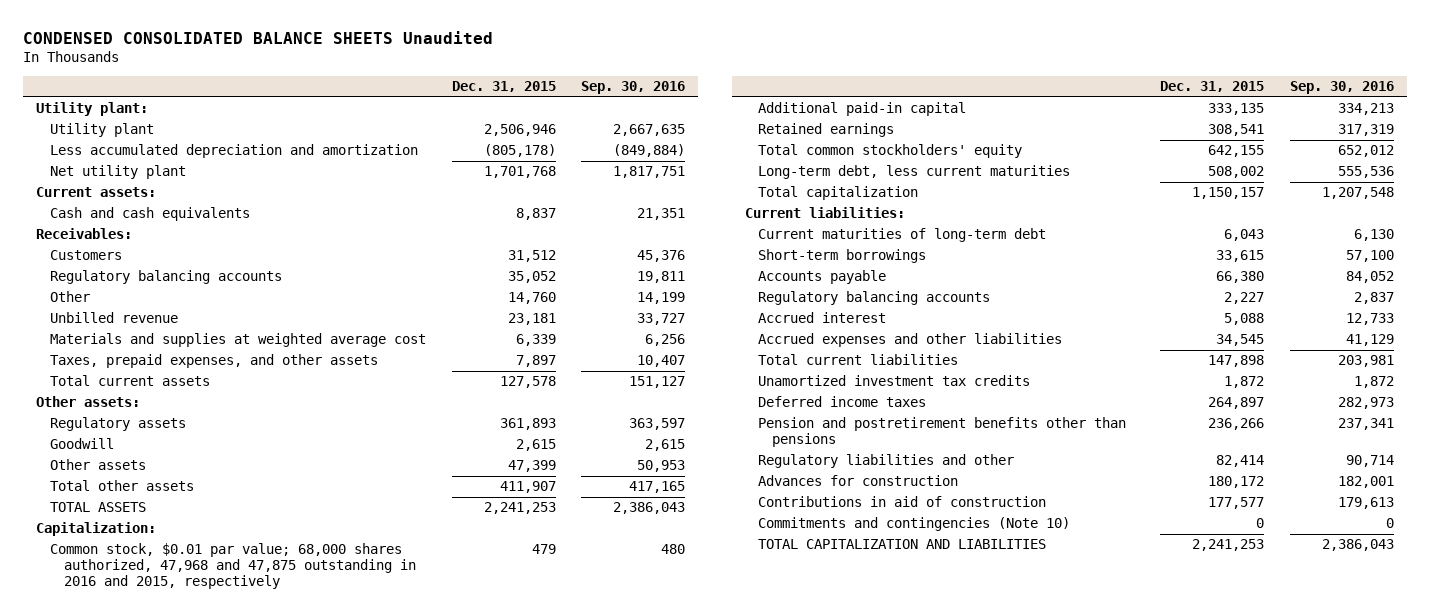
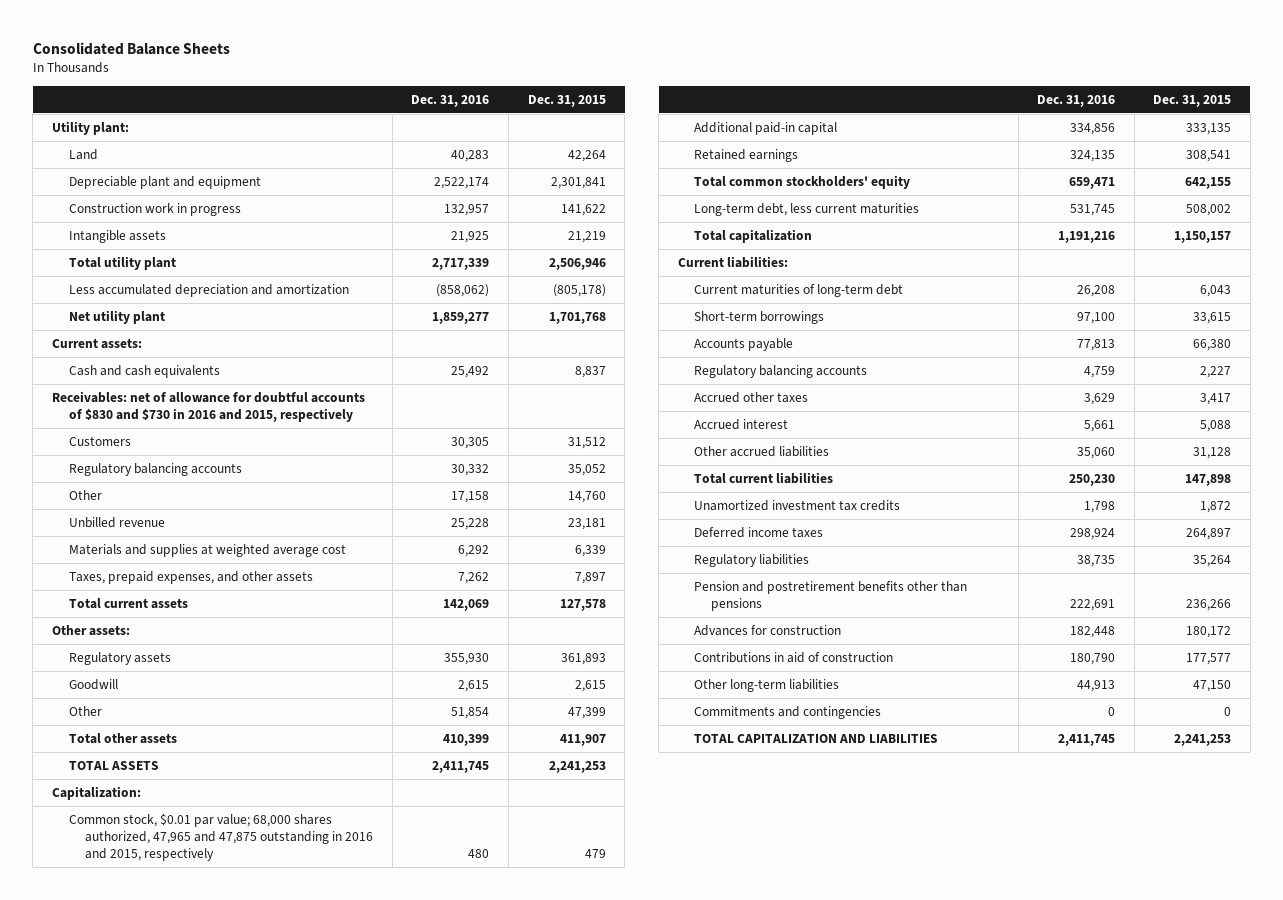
- CONDENSED CONSOLIDATED BALANCE SHEETS Unaudited
+ Consolidated Balance Sheets
- | Dec. 31, 2015 | Sep. 30, 2016
+ | Dec. 31, 2016 | Dec. 31, 2015
- Utility plant | 2,506,946 | 2,667,635
+ Land | 40,283 | 42,264
+ Depreciable plant and equipment | 2,522,174 | 2,301,841
+ Construction work in progress | 132,957 | 141,622
+ Intangible assets | 21,925 | 21,219
+ Total utility plant | 2,717,339 | 2,506,946
- Receivables:
+ Receivables: net of allowance for doubtful accounts of $830 and $730 in 2016 and 2015, respectively
- Other assets | 47,399 | 50,953
+ Other | 51,854 | 47,399
- Common stock, $0.01 par value; 68,000 shares authorized, 47,968 and 47,875 outstanding in 2016 and 2015, respectively | 479 | 480
+ Common stock, $0.01 par value; 68,000 shares authorized, 47,965 and 47,875 outstanding in 2016 and 2015, respectively | 480 | 479
+ Accrued other taxes | 3,629 | 3,417
- Accrued expenses and other liabilities | 34,545 | 41,129
+ Other accrued liabilities | 35,060 | 31,128
+ Regulatory liabilities | 38,735 | 35,264
- Regulatory liabilities and other | 82,414 | 90,714
- Commitments and contingencies (Note 10) | 0 | 0
+ Other long-term liabilities | 44,913 | 47,150
+ Commitments and contingencies | 0 | 0

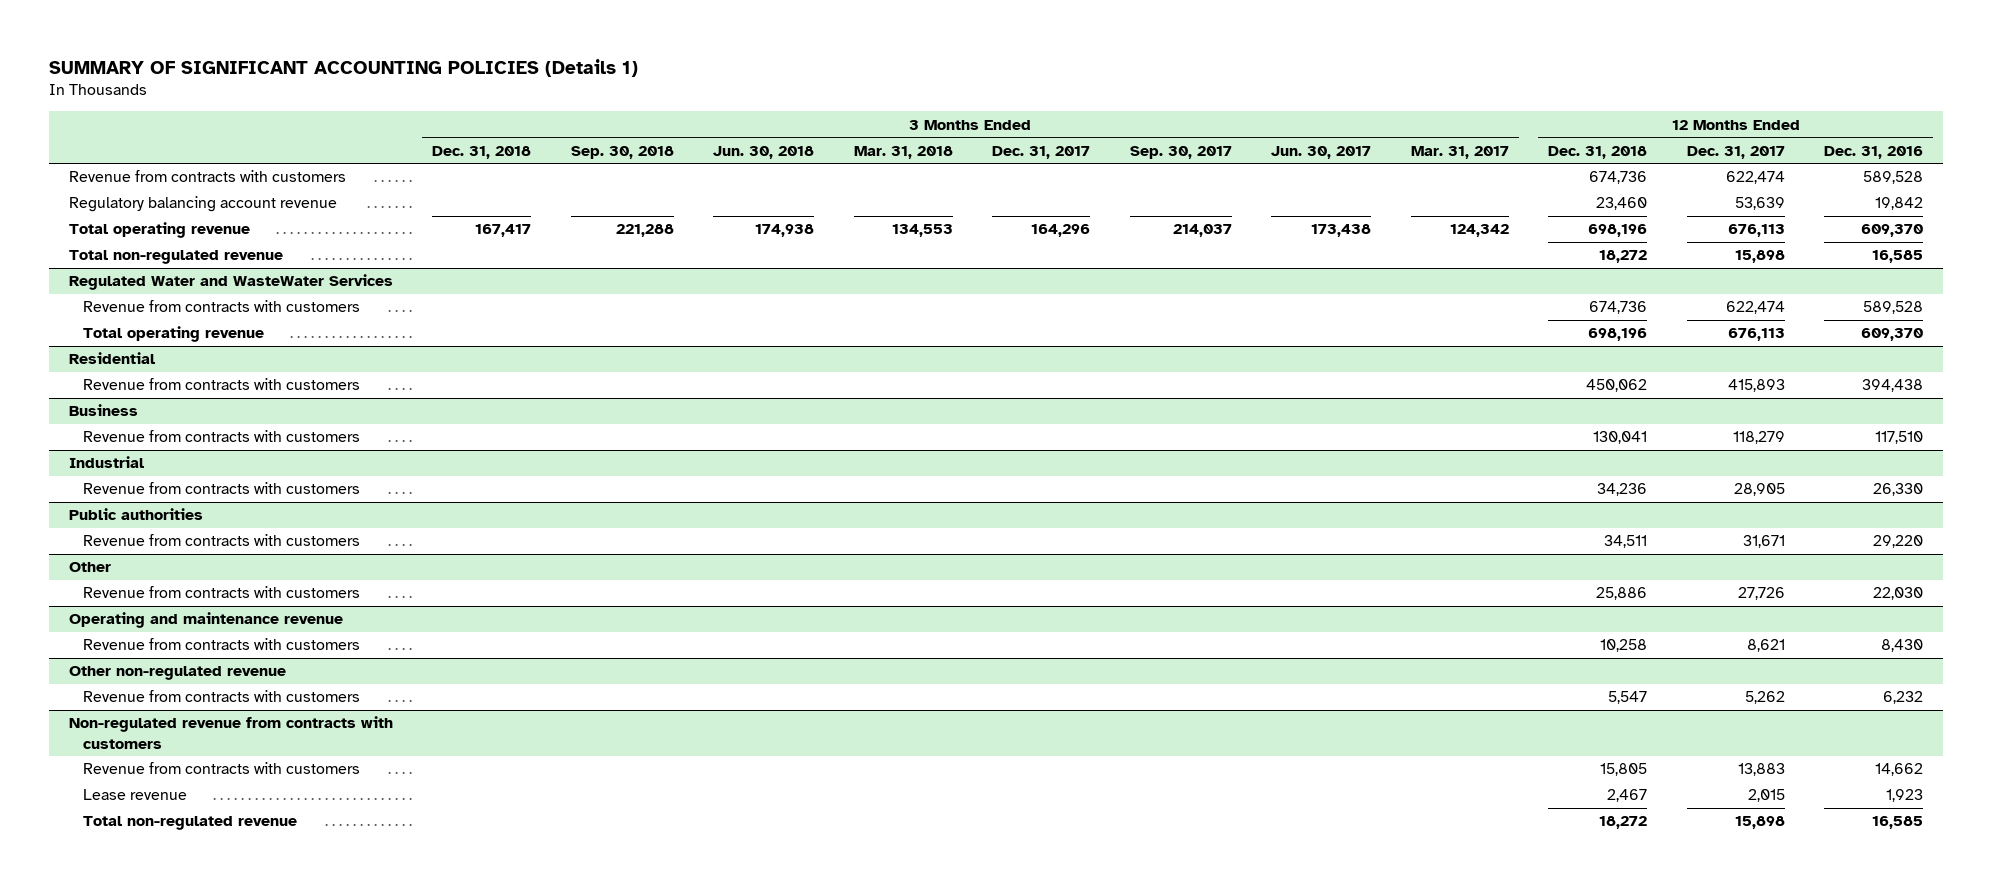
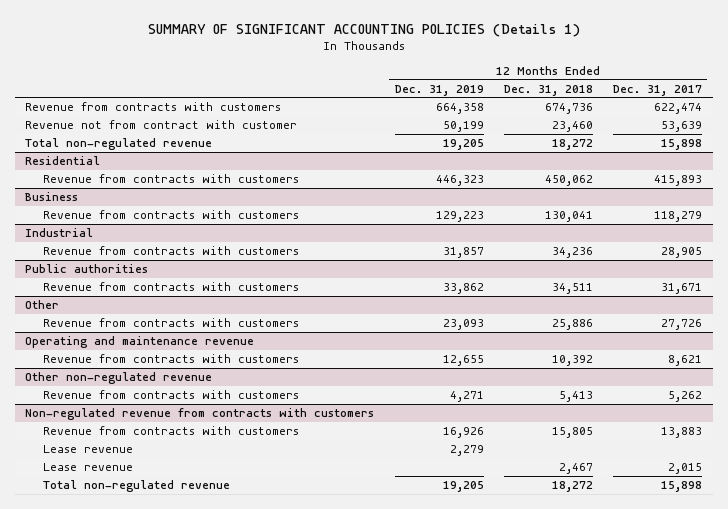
- | 3 Months Ended Dec. 31, 2018 | 3 Months Ended Sep. 30, 2018 | 3 Months Ended Jun. 30, 2018 | 3 Months Ended Mar. 31, 2018 | 3 Months Ended Dec. 31, 2017 | 3 Months Ended Sep. 30, 2017 | 3 Months Ended Jun. 30, 2017 | 3 Months Ended Mar. 31, 2017 | 12 Months Ended Dec. 31, 2018 | 12 Months Ended Dec. 31, 2017 | 12 Months Ended Dec. 31, 2016
+ | 12 Months Ended Dec. 31, 2019 | 12 Months Ended Dec. 31, 2018 | 12 Months Ended Dec. 31, 2017
- Regulatory balancing account revenue | | | | | | | | | 23,460 | 53,639 | 19,842
- Total operating revenue | 167,417 | 221,288 | 174,938 | 134,553 | 164,296 | 214,037 | 173,438 | 124,342 | 698,196 | 676,113 | 609,370
+ Revenue not from contract with customer | 50,199 | 23,460 | 53,639
- Regulated Water and WasteWater Services
- Revenue from contracts with customers | | | | | | | | | 674,736 | 622,474 | 589,528
- Total operating revenue | | | | | | | | | 698,196 | 676,113 | 609,370
@ Operating and maintenance revenue
- Revenue from contracts with customers | | | | | | | | | 10,258 | 8,621 | 8,430
+ Revenue from contracts with customers | 12,655 | 10,392 | 8,621
@ Other non-regulated revenue
- Revenue from contracts with customers | | | | | | | | | 5,547 | 5,262 | 6,232
+ Revenue from contracts with customers | 4,271 | 5,413 | 5,262
@ Non-regulated revenue from contracts with customers
+ Lease revenue | 2,279 | |

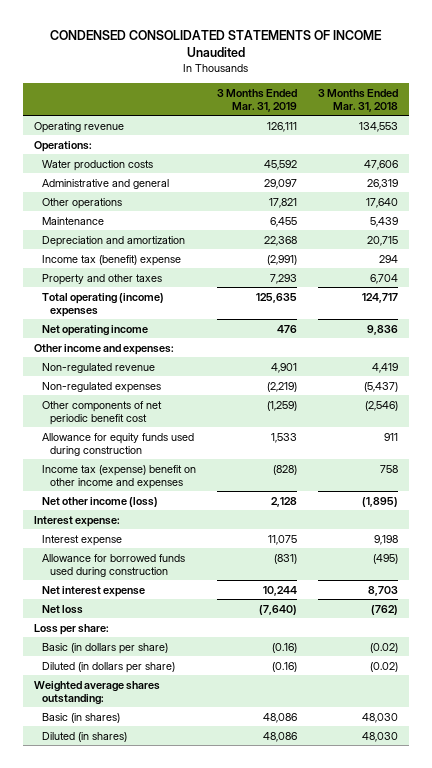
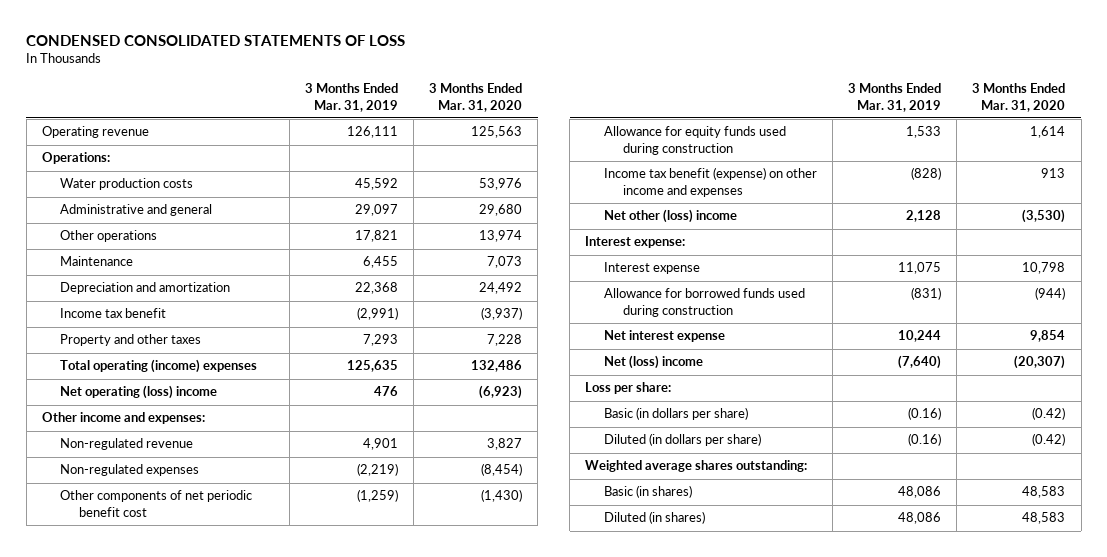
- CONDENSED CONSOLIDATED STATEMENTS OF INCOME Unaudited
+ CONDENSED CONSOLIDATED STATEMENTS OF LOSS
- | 3 Months Ended Mar. 31, 2019 | 3 Months Ended Mar. 31, 2018
+ | 3 Months Ended Mar. 31, 2019 | 3 Months Ended Mar. 31, 2020
- Income tax (benefit) expense | (2,991) | 294
+ Income tax benefit | (2,991) | (3,937)
- Net operating income | 476 | 9,836
+ Net operating (loss) income | 476 | (6,923)
- Income tax (expense) benefit on other income and expenses | (828) | 758
- Net other income (loss) | 2,128 | (1,895)
+ Income tax benefit (expense) on other income and expenses | (828) | 913
+ Net other (loss) income | 2,128 | (3,530)
- Net loss | (7,640) | (762)
+ Net (loss) income | (7,640) | (20,307)

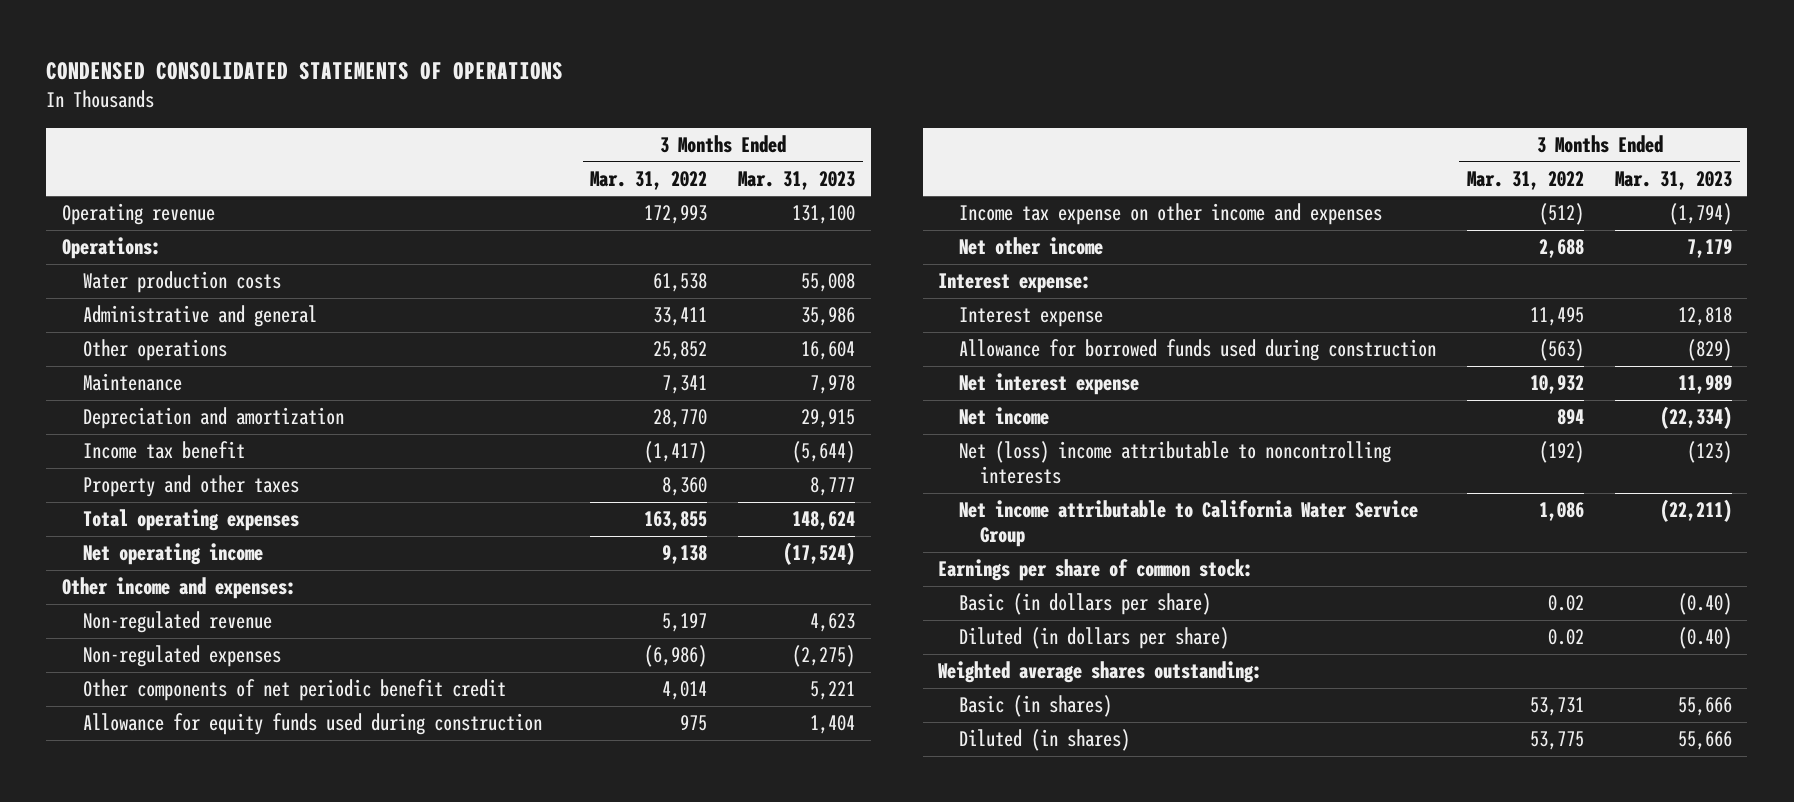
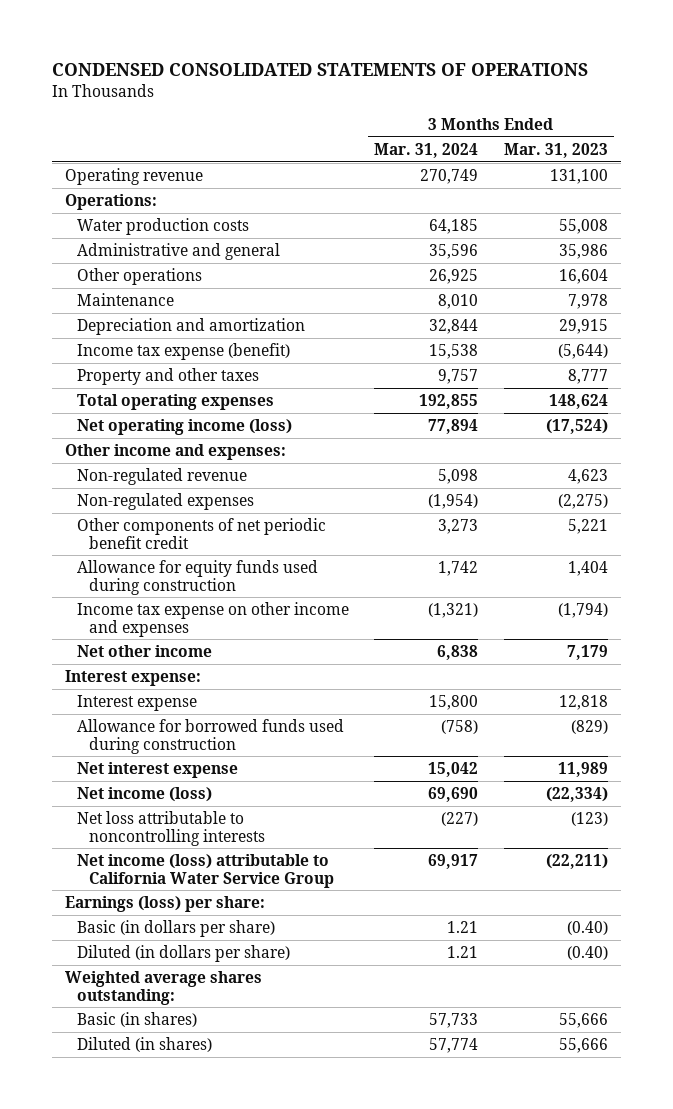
- | 3 Months Ended Mar. 31, 2022 | 3 Months Ended Mar. 31, 2023
+ | 3 Months Ended Mar. 31, 2024 | 3 Months Ended Mar. 31, 2023
- Income tax benefit | (1,417) | (5,644)
+ Income tax expense (benefit) | 15,538 | (5,644)
- Net operating income | 9,138 | (17,524)
+ Net operating income (loss) | 77,894 | (17,524)
- Net income | 894 | (22,334)
- Net (loss) income attributable to noncontrolling interests | (192) | (123)
- Net income attributable to California Water Service Group | 1,086 | (22,211)
- Earnings per share of common stock:
+ Net income (loss) | 69,690 | (22,334)
+ Net loss attributable to noncontrolling interests | (227) | (123)
+ Net income (loss) attributable to California Water Service Group | 69,917 | (22,211)
+ Earnings (loss) per share:

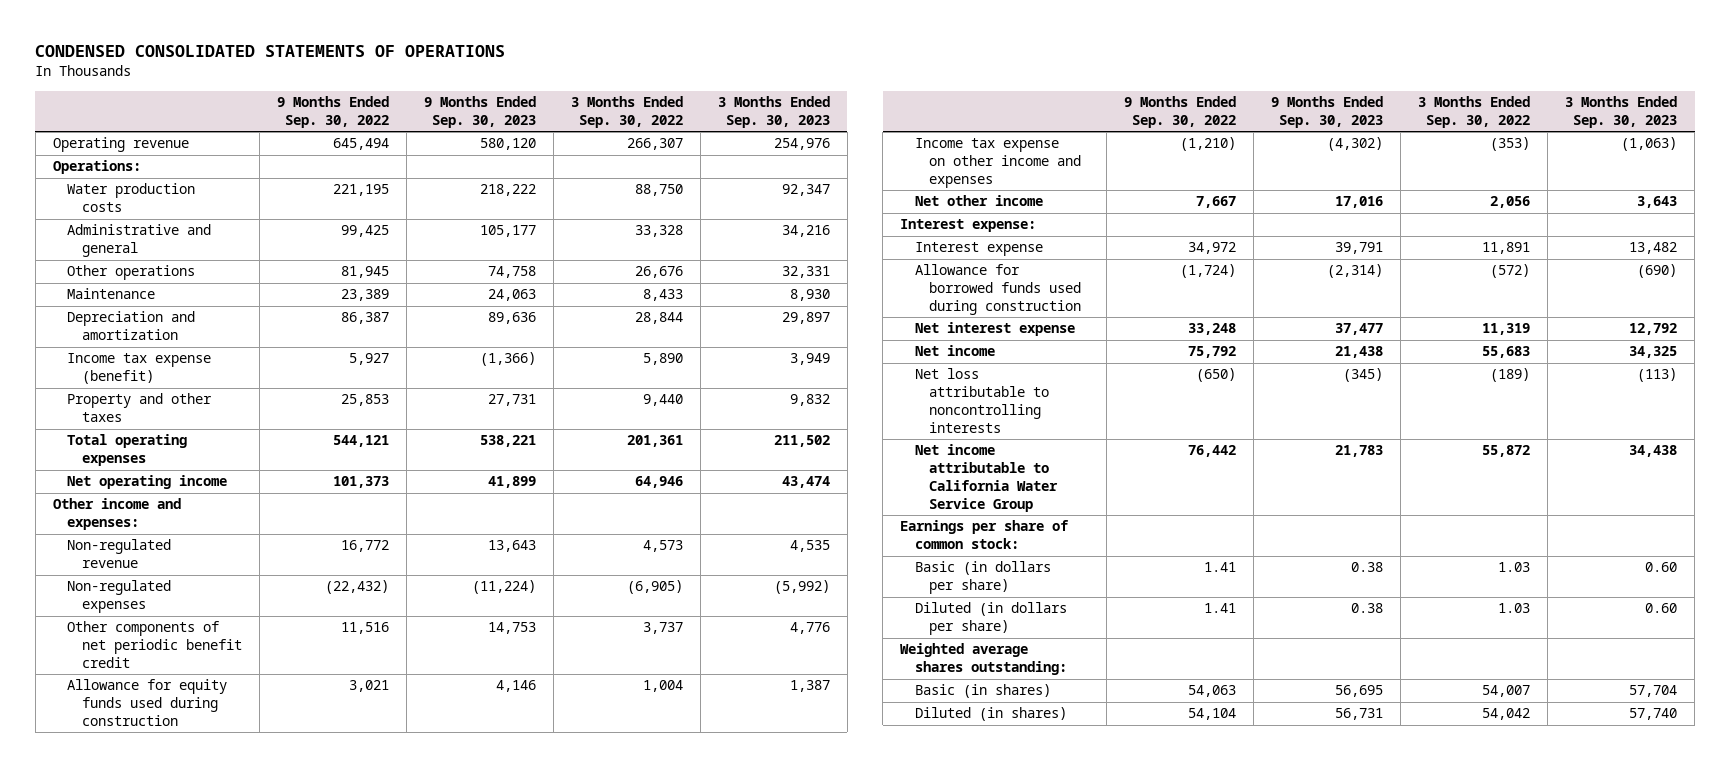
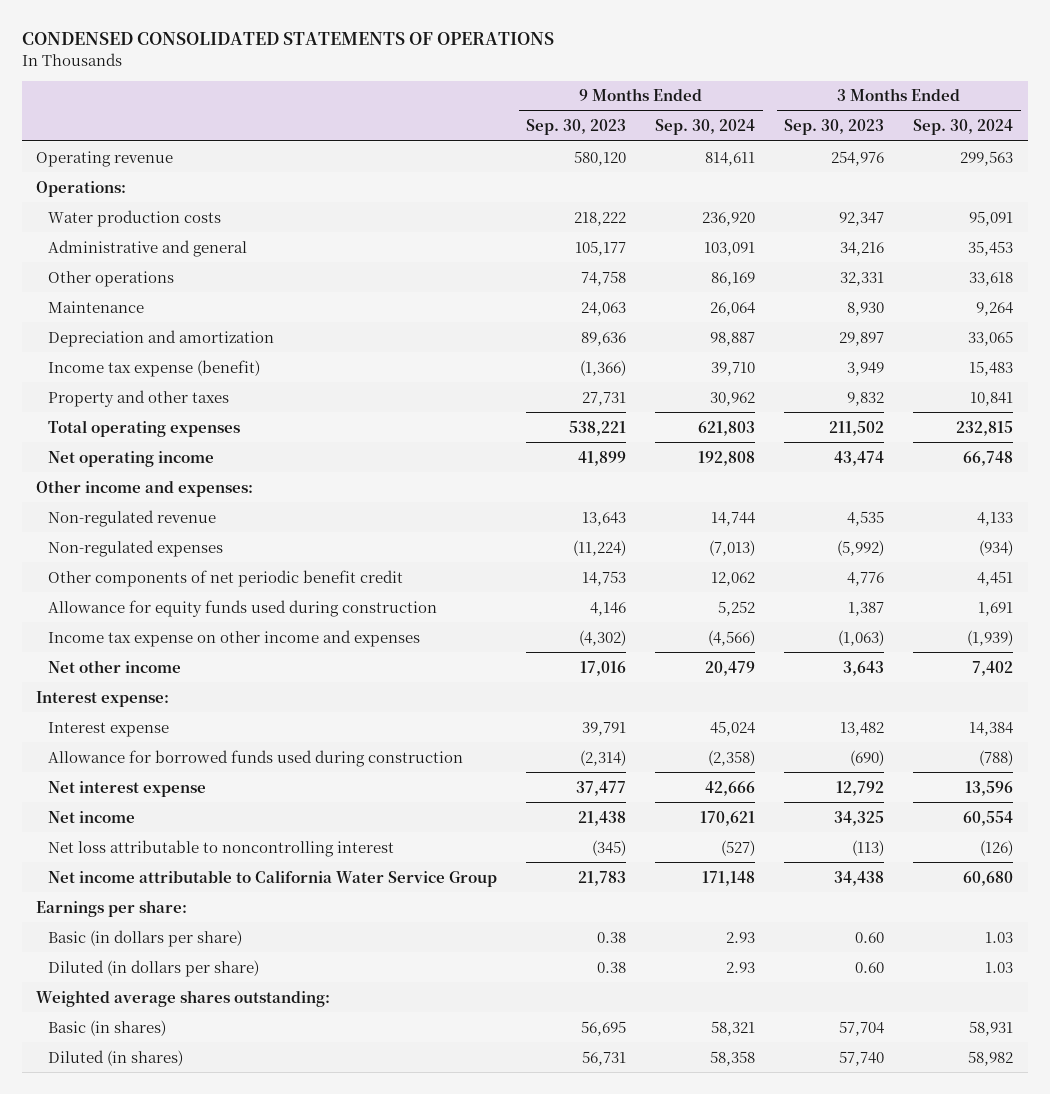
- | 9 Months Ended Sep. 30, 2022 | 9 Months Ended Sep. 30, 2023 | 3 Months Ended Sep. 30, 2022 | 3 Months Ended Sep. 30, 2023
+ | 9 Months Ended Sep. 30, 2023 | 9 Months Ended Sep. 30, 2024 | 3 Months Ended Sep. 30, 2023 | 3 Months Ended Sep. 30, 2024
- Net loss attributable to noncontrolling interests | (650) | (345) | (189) | (113)
+ Net loss attributable to noncontrolling interest | (345) | (527) | (113) | (126)
- Earnings per share of common stock:
+ Earnings per share:

